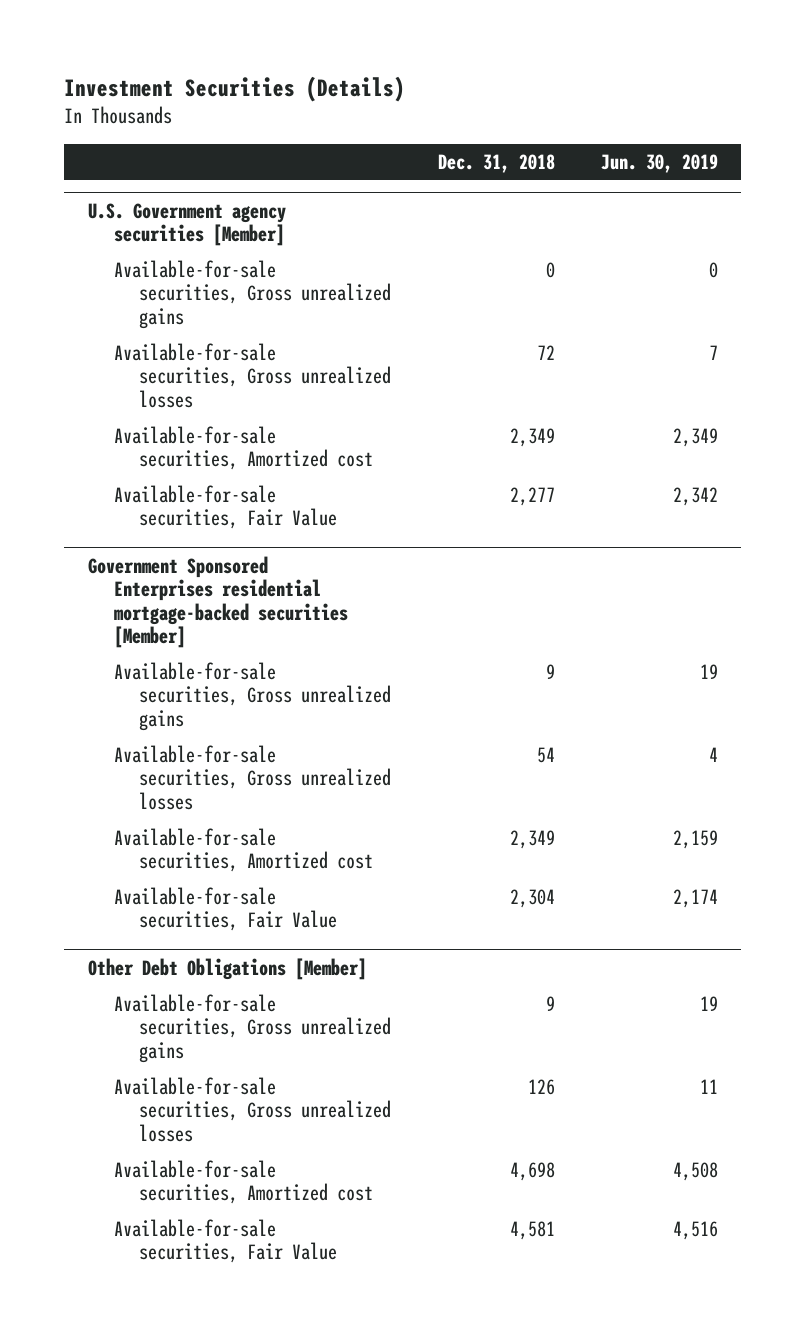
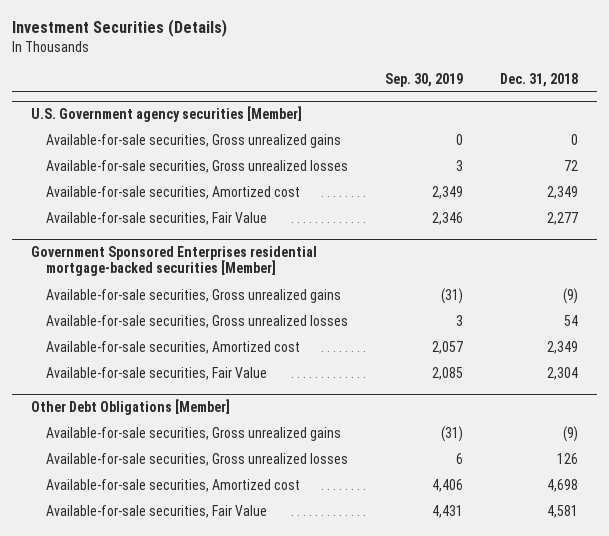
- | Dec. 31, 2018 | Jun. 30, 2019
+ | Sep. 30, 2019 | Dec. 31, 2018
@ Government Sponsored Enterprises residential mortgage-backed securities [Member]
- Available-for-sale securities, Gross unrealized gains | 9 | 19
+ Available-for-sale securities, Gross unrealized gains | (31) | (9)
@ Other Debt Obligations [Member]
- Available-for-sale securities, Gross unrealized gains | 9 | 19
+ Available-for-sale securities, Gross unrealized gains | (31) | (9)

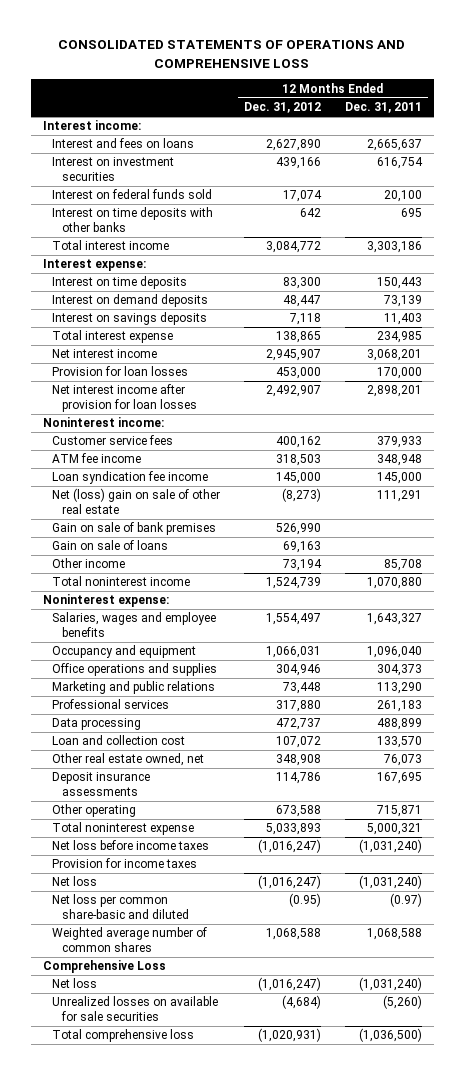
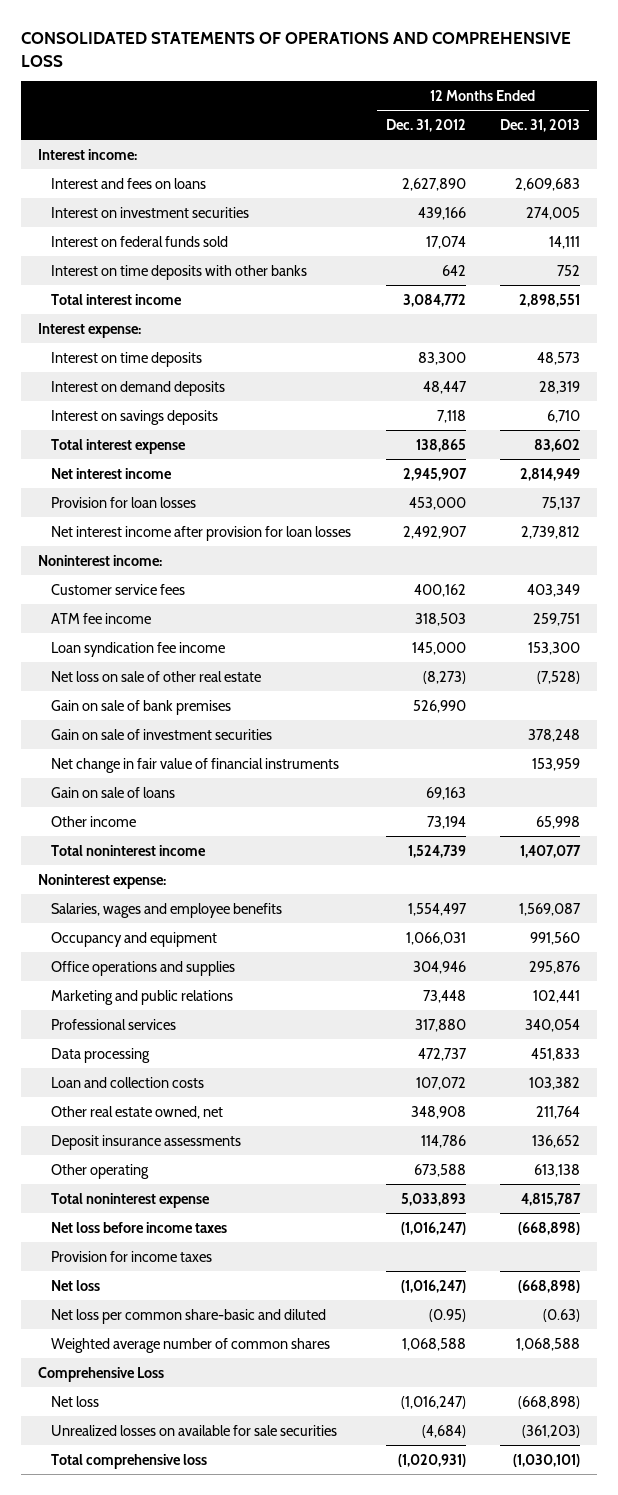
- | 12 Months Ended Dec. 31, 2012 | 12 Months Ended Dec. 31, 2011
+ | 12 Months Ended Dec. 31, 2012 | 12 Months Ended Dec. 31, 2013
- Net (loss) gain on sale of other real estate | (8,273) | 111,291
+ Net loss on sale of other real estate | (8,273) | (7,528)
+ Gain on sale of investment securities | | 378,248
+ Net change in fair value of financial instruments | | 153,959
- Loan and collection cost | 107,072 | 133,570
+ Loan and collection costs | 107,072 | 103,382

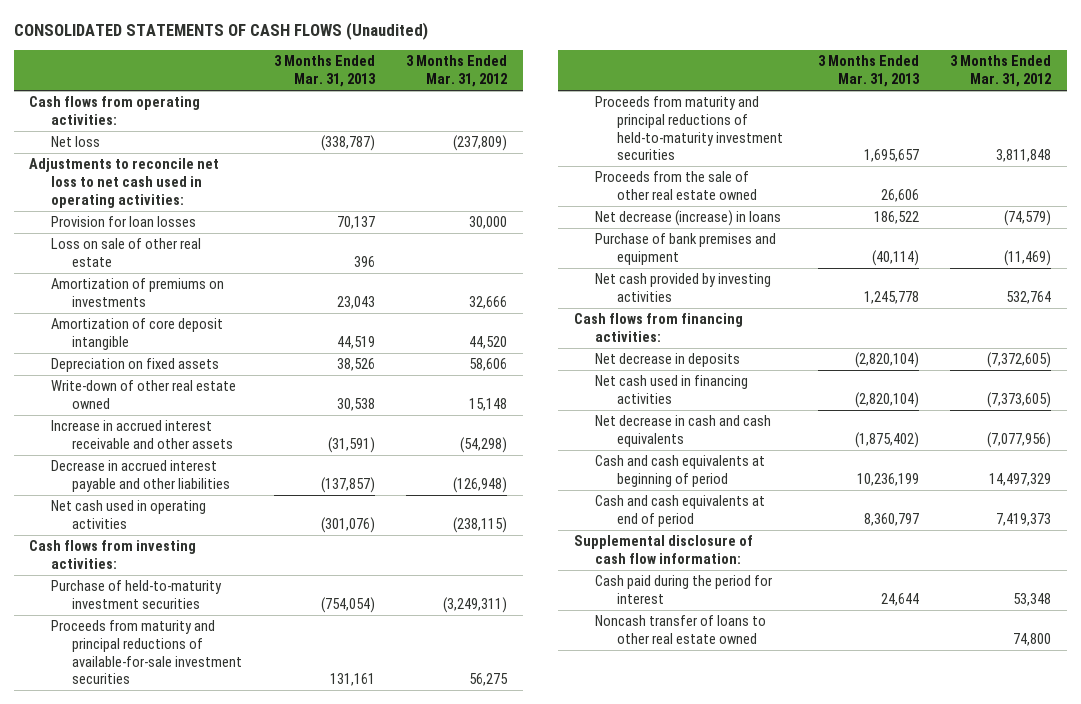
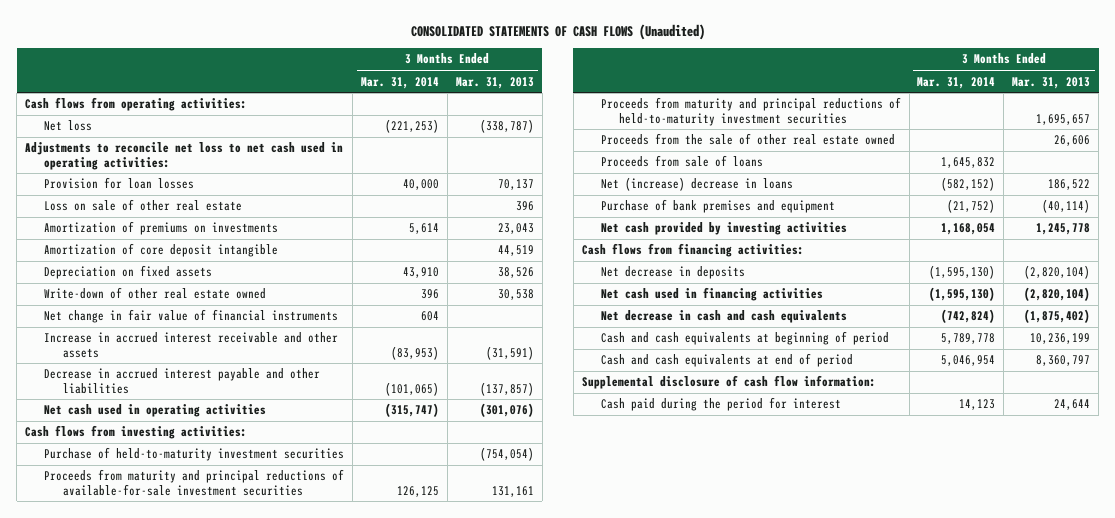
- | 3 Months Ended Mar. 31, 2013 | 3 Months Ended Mar. 31, 2012
+ | 3 Months Ended Mar. 31, 2014 | 3 Months Ended Mar. 31, 2013
+ Net change in fair value of financial instruments | 604 |
- Net decrease (increase) in loans | 186,522 | (74,579)
+ Proceeds from sale of loans | 1,645,832 |
+ Net (increase) decrease in loans | (582,152) | 186,522
- Noncash transfer of loans to other real estate owned | | 74,800

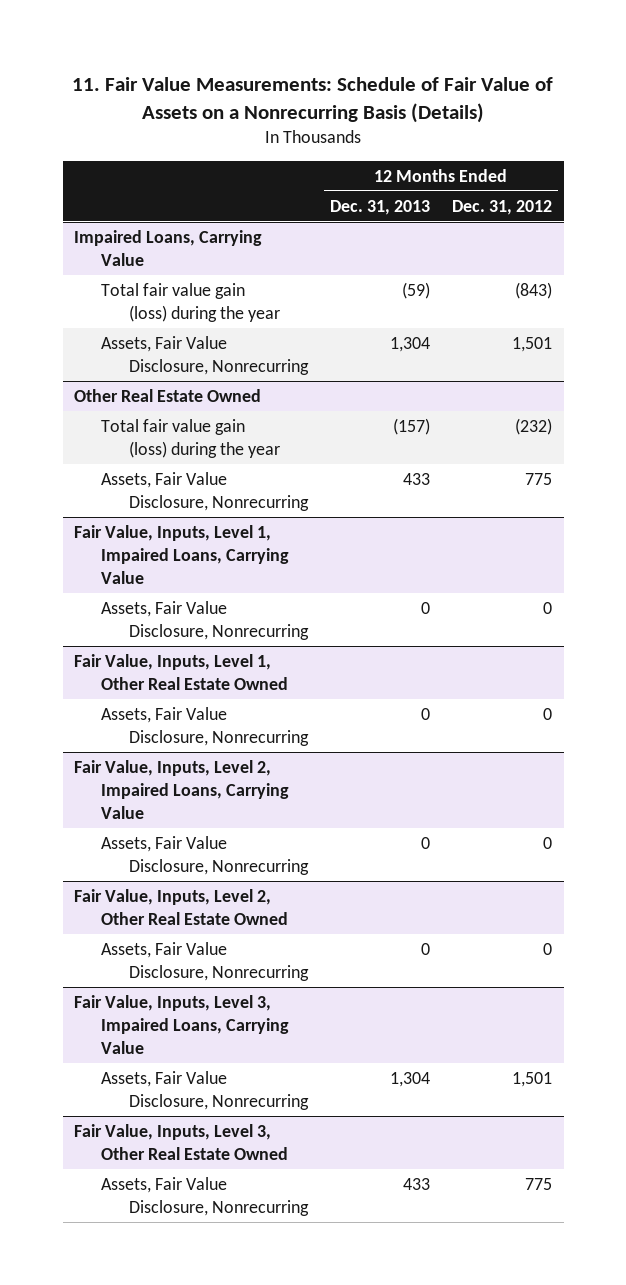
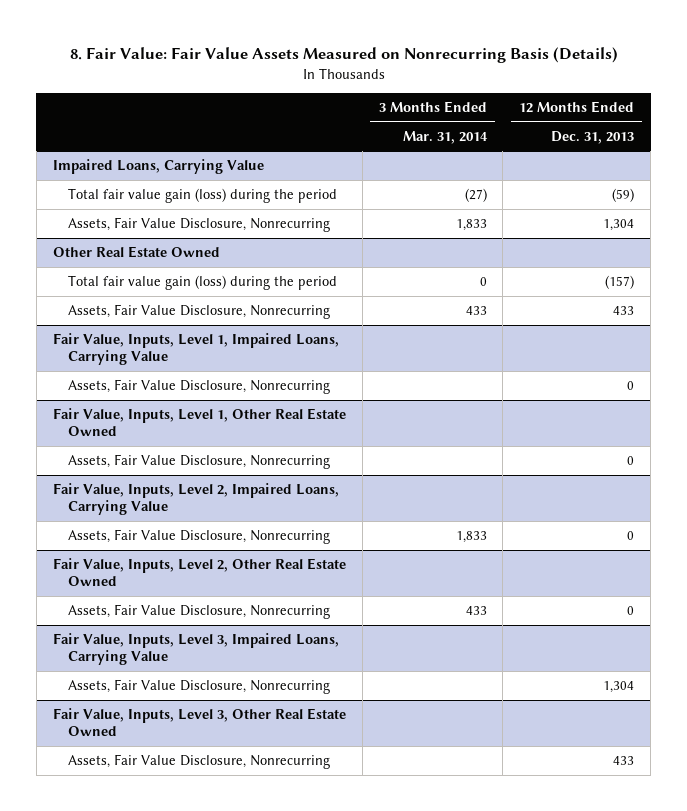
- 11. Fair Value Measurements: Schedule of Fair Value of Assets on a Nonrecurring Basis (Details)
+ 8. Fair Value: Fair Value Assets Measured on Nonrecurring Basis (Details)
- | 12 Months Ended Dec. 31, 2013 | 12 Months Ended Dec. 31, 2012
+ | 3 Months Ended Mar. 31, 2014 | 12 Months Ended Dec. 31, 2013
@ Impaired Loans, Carrying Value
- Total fair value gain (loss) during the year | (59) | (843)
+ Total fair value gain (loss) during the period | (27) | (59)
@ Other Real Estate Owned
- Total fair value gain (loss) during the year | (157) | (232)
+ Total fair value gain (loss) during the period | 0 | (157)

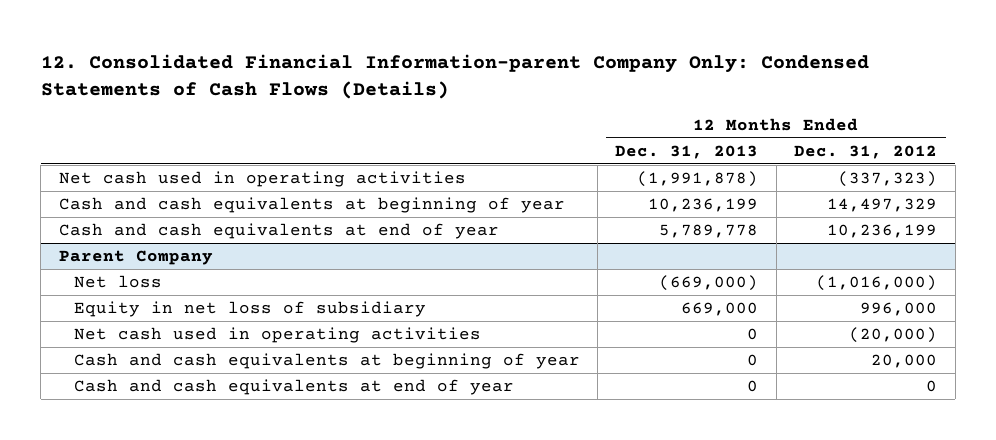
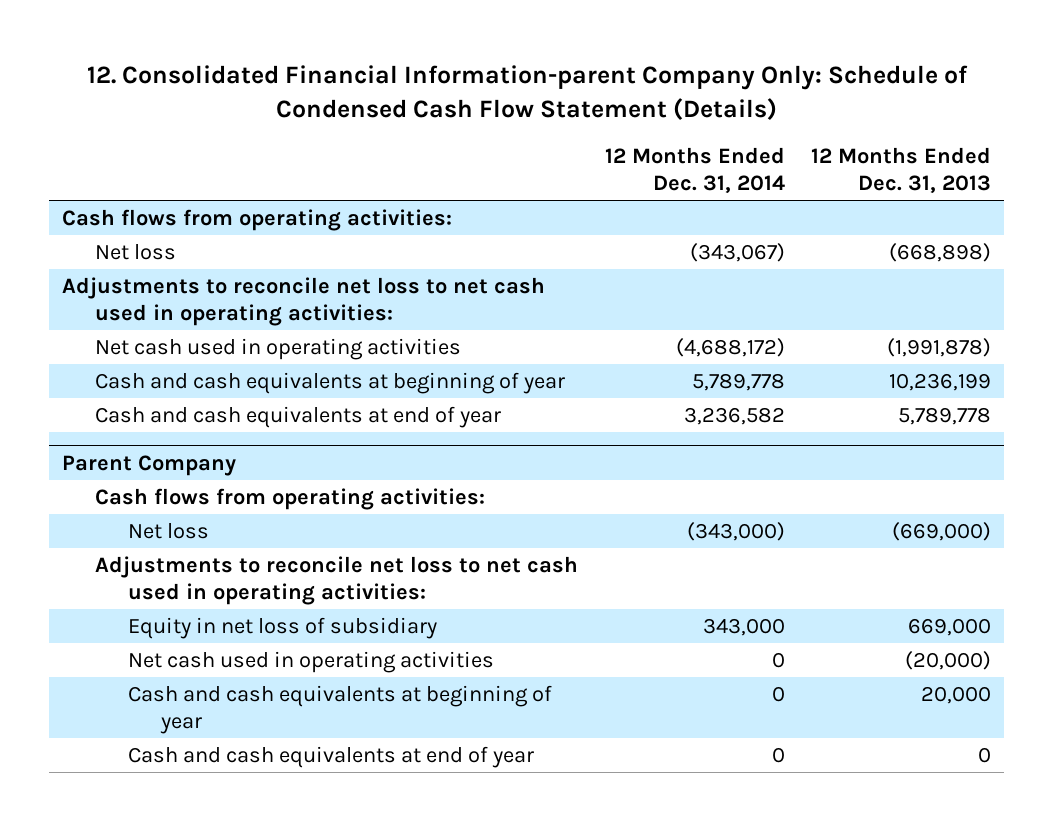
- 12. Consolidated Financial Information-parent Company Only: Condensed Statements of Cash Flows (Details)
+ 12. Consolidated Financial Information-parent Company Only: Schedule of Condensed Cash Flow Statement (Details)
- | 12 Months Ended Dec. 31, 2013 | 12 Months Ended Dec. 31, 2012
+ | 12 Months Ended Dec. 31, 2014 | 12 Months Ended Dec. 31, 2013
+ Cash flows from operating activities:
+ Net loss | (343,067) | (668,898)
+ Adjustments to reconcile net loss to net cash used in operating activities:
@ Parent Company
+ Cash flows from operating activities:
+ Adjustments to reconcile net loss to net cash used in operating activities:
- Net cash used in operating activities | 0 | (20,000)
- Cash and cash equivalents at beginning of year | 0 | 20,000
+ Net cash used in operating activities | 0 | (20,000)
+ Cash and cash equivalents at beginning of year | 0 | 20,000

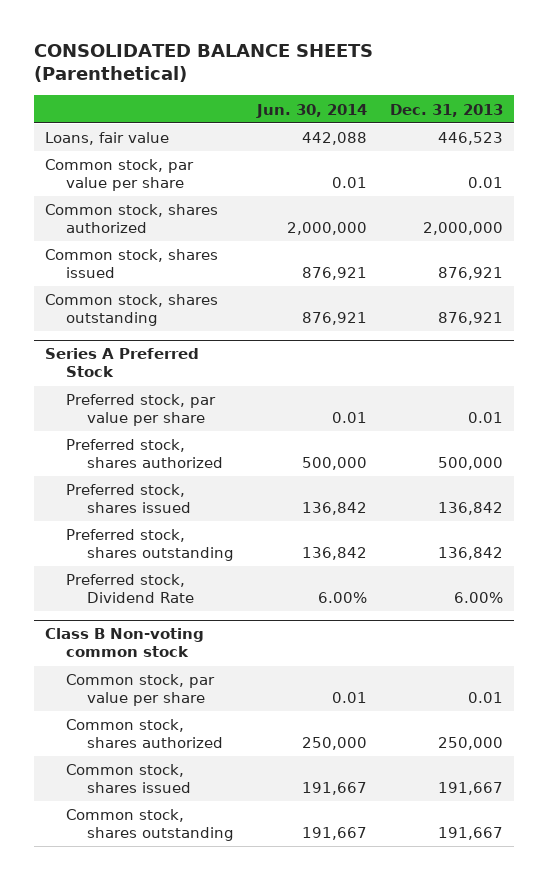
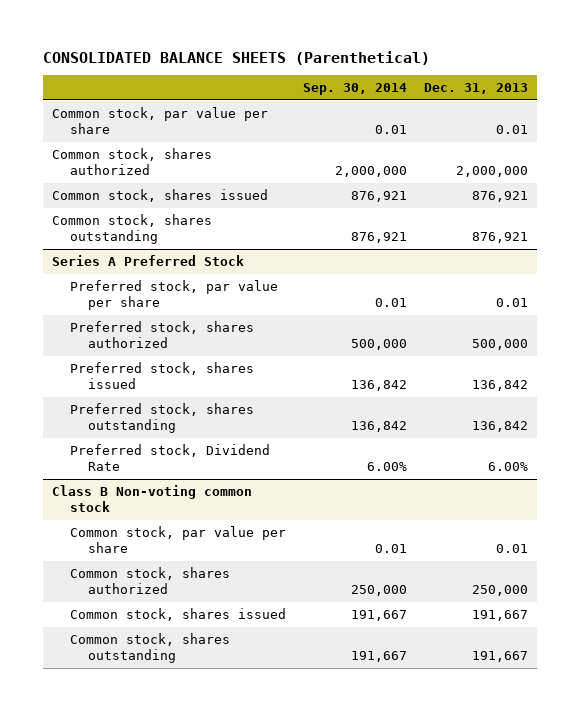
- | Jun. 30, 2014 | Dec. 31, 2013
+ | Sep. 30, 2014 | Dec. 31, 2013
- Loans, fair value | 442,088 | 446,523

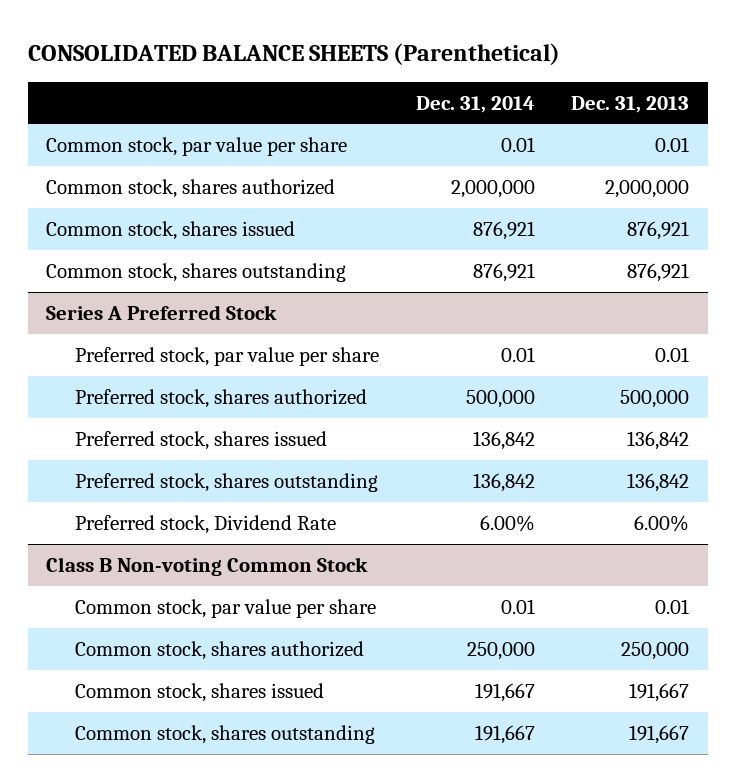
- | Sep. 30, 2014 | Dec. 31, 2013
+ | Dec. 31, 2014 | Dec. 31, 2013
- Class B Non-voting common stock
+ Class B Non-voting Common Stock

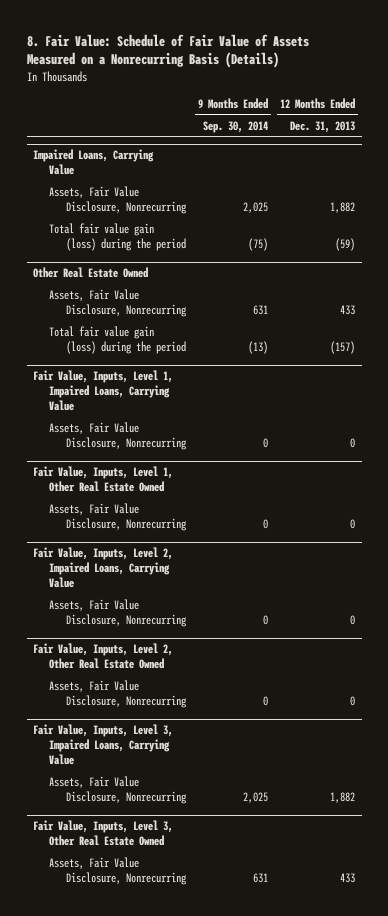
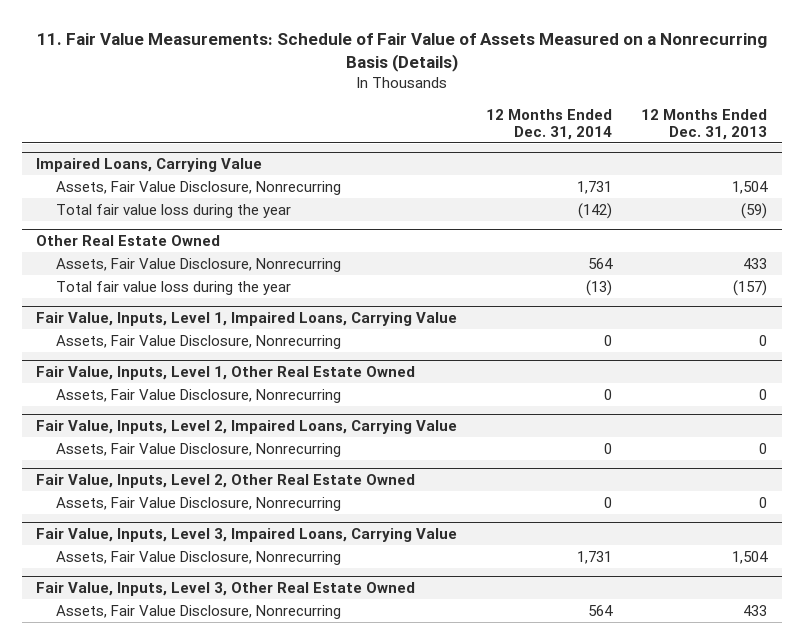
- 8. Fair Value: Schedule of Fair Value of Assets Measured on a Nonrecurring Basis (Details)
+ 11. Fair Value Measurements: Schedule of Fair Value of Assets Measured on a Nonrecurring Basis (Details)
- | 9 Months Ended Sep. 30, 2014 | 12 Months Ended Dec. 31, 2013
+ | 12 Months Ended Dec. 31, 2014 | 12 Months Ended Dec. 31, 2013
@ Impaired Loans, Carrying Value
- Assets, Fair Value Disclosure, Nonrecurring | 2,025 | 1,882
- Total fair value gain (loss) during the period | (75) | (59)
+ Assets, Fair Value Disclosure, Nonrecurring | 1,731 | 1,504
+ Total fair value loss during the year | (142) | (59)
@ Other Real Estate Owned
- Total fair value gain (loss) during the period | (13) | (157)
+ Total fair value loss during the year | (13) | (157)
@ Fair Value, Inputs, Level 3, Impaired Loans, Carrying Value
- Assets, Fair Value Disclosure, Nonrecurring | 2,025 | 1,882
+ Assets, Fair Value Disclosure, Nonrecurring | 1,731 | 1,504

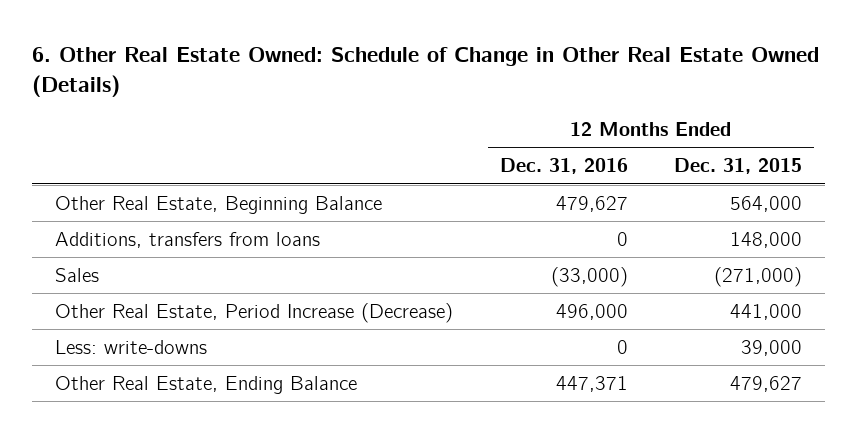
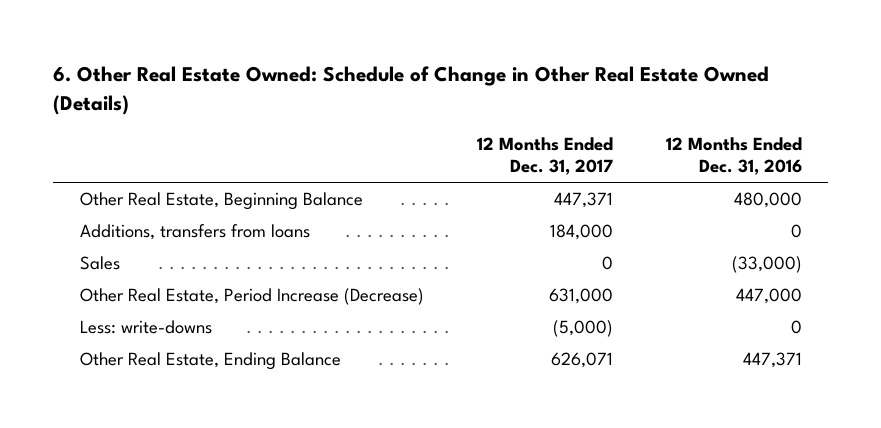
- | 12 Months Ended Dec. 31, 2016 | 12 Months Ended Dec. 31, 2015
+ | 12 Months Ended Dec. 31, 2017 | 12 Months Ended Dec. 31, 2016
- Other Real Estate, Beginning Balance | 479,627 | 564,000
+ Other Real Estate, Beginning Balance | 447,371 | 480,000
- Other Real Estate, Period Increase (Decrease) | 496,000 | 441,000
+ Other Real Estate, Period Increase (Decrease) | 631,000 | 447,000

